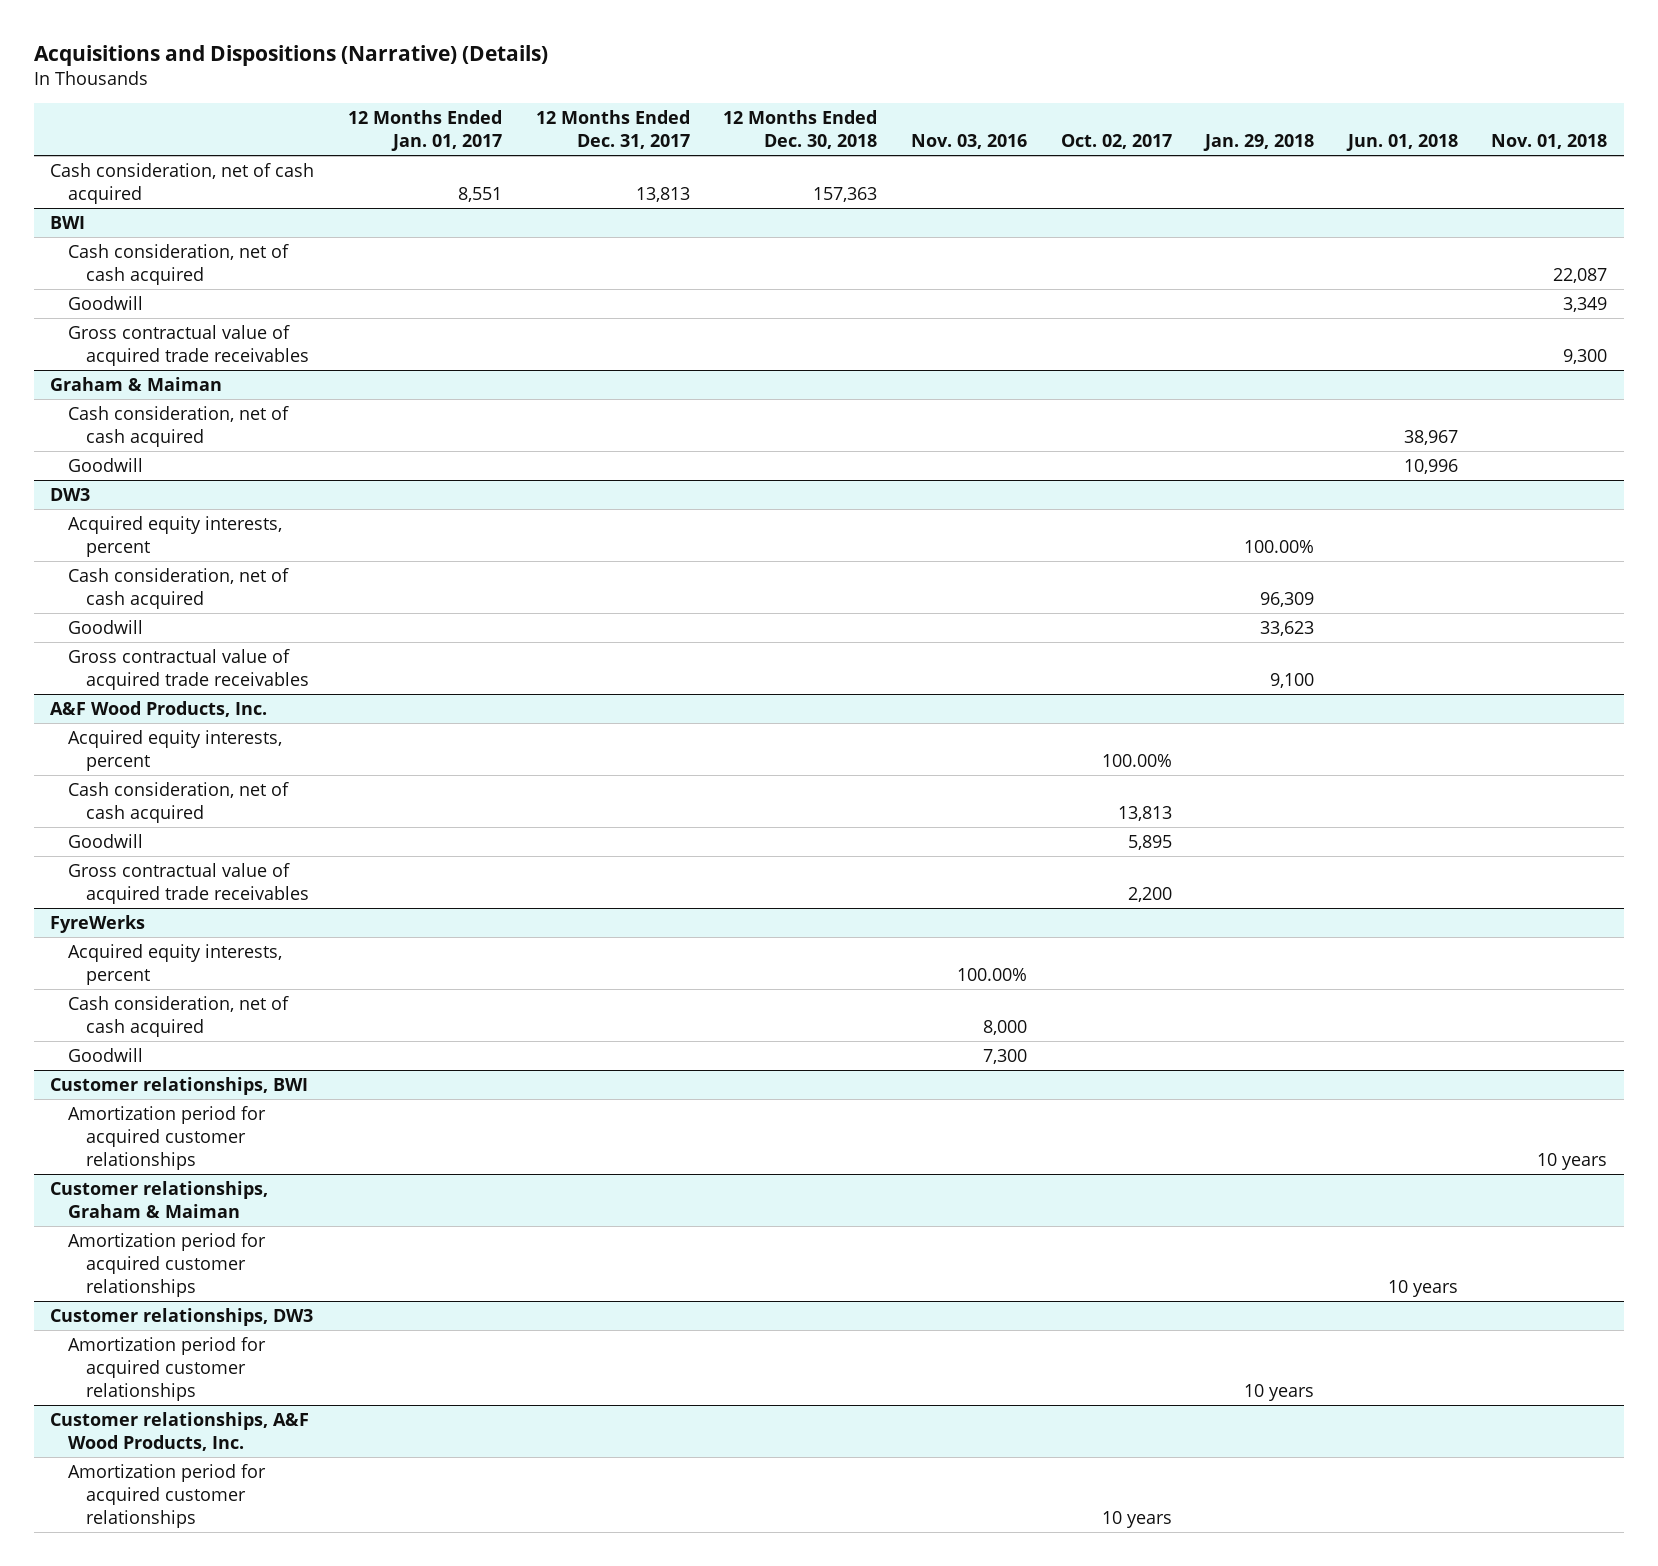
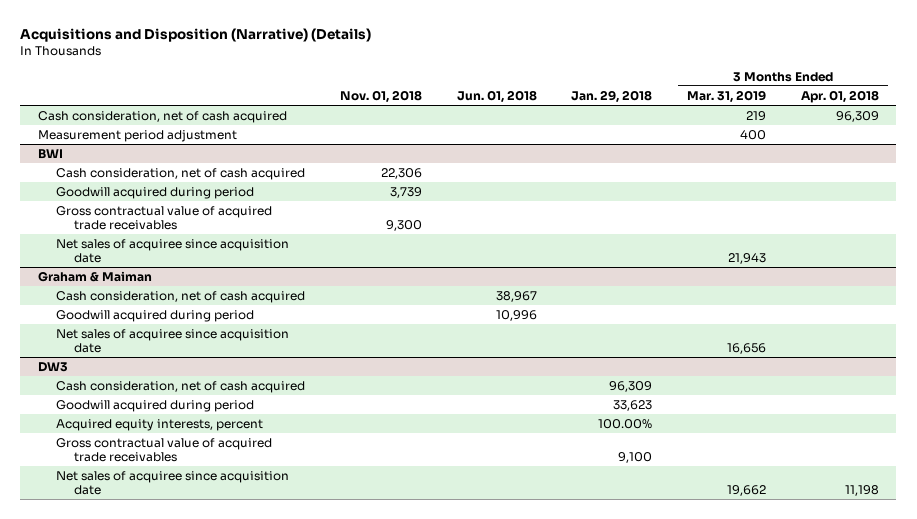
- Acquisitions and Dispositions (Narrative) (Details)
+ Acquisitions and Disposition (Narrative) (Details)
- | 12 Months Ended Jan. 01, 2017 | 12 Months Ended Dec. 31, 2017 | 12 Months Ended Dec. 30, 2018 | Nov. 03, 2016 | Oct. 02, 2017 | Jan. 29, 2018 | Jun. 01, 2018 | Nov. 01, 2018
+ | Nov. 01, 2018 | Jun. 01, 2018 | Jan. 29, 2018 | 3 Months Ended Mar. 31, 2019 | 3 Months Ended Apr. 01, 2018
+ Measurement period adjustment | | | | 400 |
@ BWI
- Cash consideration, net of cash acquired | | | | | | | | 22,087
- Goodwill | | | | | | | | 3,349
+ Cash consideration, net of cash acquired | 22,306 | | | |
+ Goodwill acquired during period | 3,739 | | | |
+ Net sales of acquiree since acquisition date | | | | 21,943 |
@ Graham & Maiman
- Goodwill | | | | | | | 10,996 |
+ Goodwill acquired during period | | 10,996 | | |
+ Net sales of acquiree since acquisition date | | | | 16,656 |
@ DW3
- Goodwill | | | | | | 33,623 | |
+ Goodwill acquired during period | | | 33,623 | |
moved down: Acquired equity interests, percent | | | 100.00% | |
- A&F Wood Products, Inc.
- Acquired equity interests, percent | | | | | 100.00% | | |
- Cash consideration, net of cash acquired | | | | | 13,813 | | |
- Goodwill | | | | | 5,895 | | |
- Gross contractual value of acquired trade receivables | | | | | 2,200 | | |
- FyreWerks
- Acquired equity interests, percent | | | | 100.00% | | | |
- Cash consideration, net of cash acquired | | | | 8,000 | | | |
- Goodwill | | | | 7,300 | | | |
- Customer relationships, BWI
- Amortization period for acquired customer relationships | | | | | | | | 10 years
- Customer relationships, Graham & Maiman
- Amortization period for acquired customer relationships | | | | | | | 10 years |
- Customer relationships, DW3
- Amortization period for acquired customer relationships | | | | | | 10 years | |
- Customer relationships, A&F Wood Products, Inc.
- Amortization period for acquired customer relationships | | | | | 10 years | | |
@ DW3
+ Net sales of acquiree since acquisition date | | | | 19,662 | 11,198

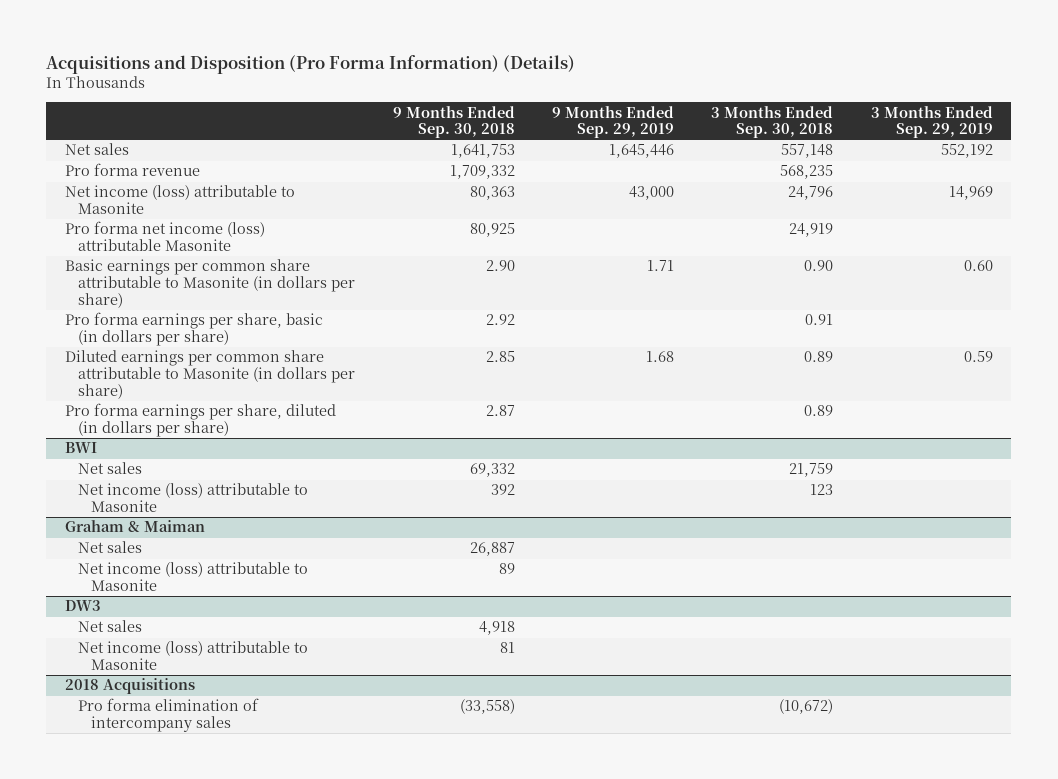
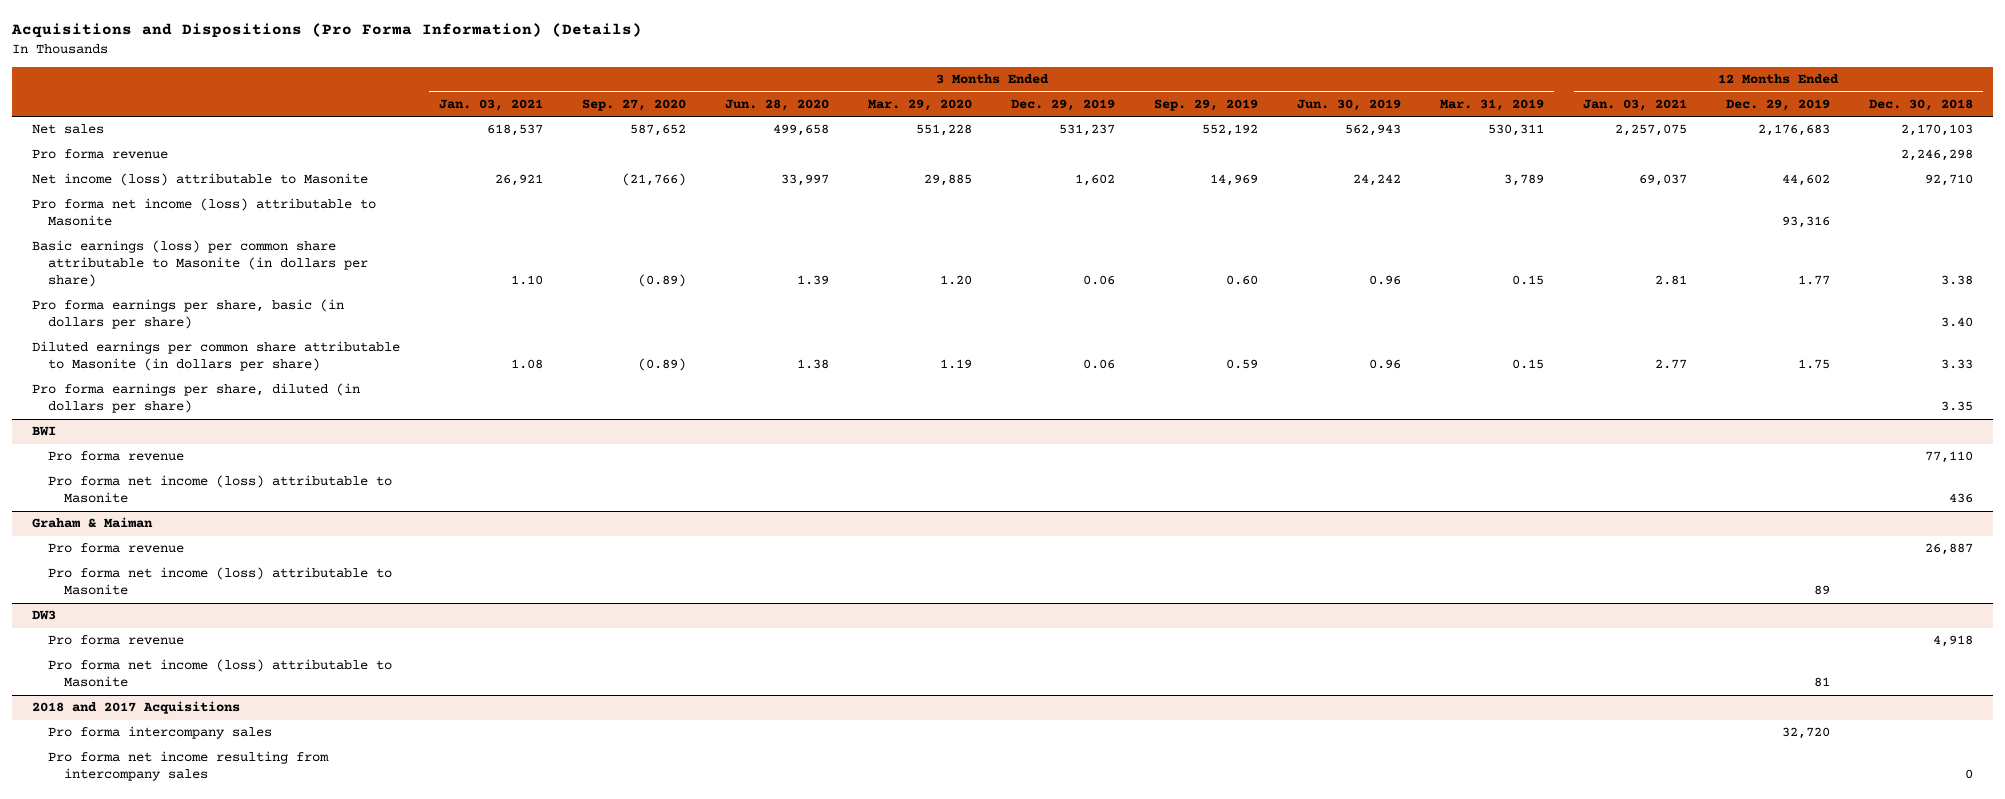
- Acquisitions and Disposition (Pro Forma Information) (Details)
+ Acquisitions and Dispositions (Pro Forma Information) (Details)
- | 9 Months Ended Sep. 30, 2018 | 9 Months Ended Sep. 29, 2019 | 3 Months Ended Sep. 30, 2018 | 3 Months Ended Sep. 29, 2019
+ | 3 Months Ended Jan. 03, 2021 | 3 Months Ended Sep. 27, 2020 | 3 Months Ended Jun. 28, 2020 | 3 Months Ended Mar. 29, 2020 | 3 Months Ended Dec. 29, 2019 | 3 Months Ended Sep. 29, 2019 | 3 Months Ended Jun. 30, 2019 | 3 Months Ended Mar. 31, 2019 | 12 Months Ended Jan. 03, 2021 | 12 Months Ended Dec. 29, 2019 | 12 Months Ended Dec. 30, 2018
- Pro forma net income (loss) attributable Masonite | 80,925 | | 24,919 |
- Basic earnings per common share attributable to Masonite (in dollars per share) | 2.90 | 1.71 | 0.90 | 0.60
+ Pro forma net income (loss) attributable to Masonite | | | | | | | | | | 93,316 |
+ Basic earnings (loss) per common share attributable to Masonite (in dollars per share) | 1.10 | (0.89) | 1.39 | 1.20 | 0.06 | 0.60 | 0.96 | 0.15 | 2.81 | 1.77 | 3.38
@ BWI
- Net sales | 69,332 | | 21,759 |
- Net income (loss) attributable to Masonite | 392 | | 123 |
+ Pro forma revenue | | | | | | | | | | | 77,110
+ Pro forma net income (loss) attributable to Masonite | | | | | | | | | | | 436
@ Graham & Maiman
- Net sales | 26,887 | | |
- Net income (loss) attributable to Masonite | 89 | | |
+ Pro forma revenue | | | | | | | | | | | 26,887
+ Pro forma net income (loss) attributable to Masonite | | | | | | | | | | 89 |
@ DW3
- Net sales | 4,918 | | |
- Net income (loss) attributable to Masonite | 81 | | |
- 2018 Acquisitions
- Pro forma elimination of intercompany sales | (33,558) | | (10,672) |
@ DW3
+ Pro forma revenue | | | | | | | | | | | 4,918
+ Pro forma net income (loss) attributable to Masonite | | | | | | | | | | 81 |
+ 2018 and 2017 Acquisitions
+ Pro forma intercompany sales | | | | | | | | | | 32,720 |
+ Pro forma net income resulting from intercompany sales | | | | | | | | | | | 0

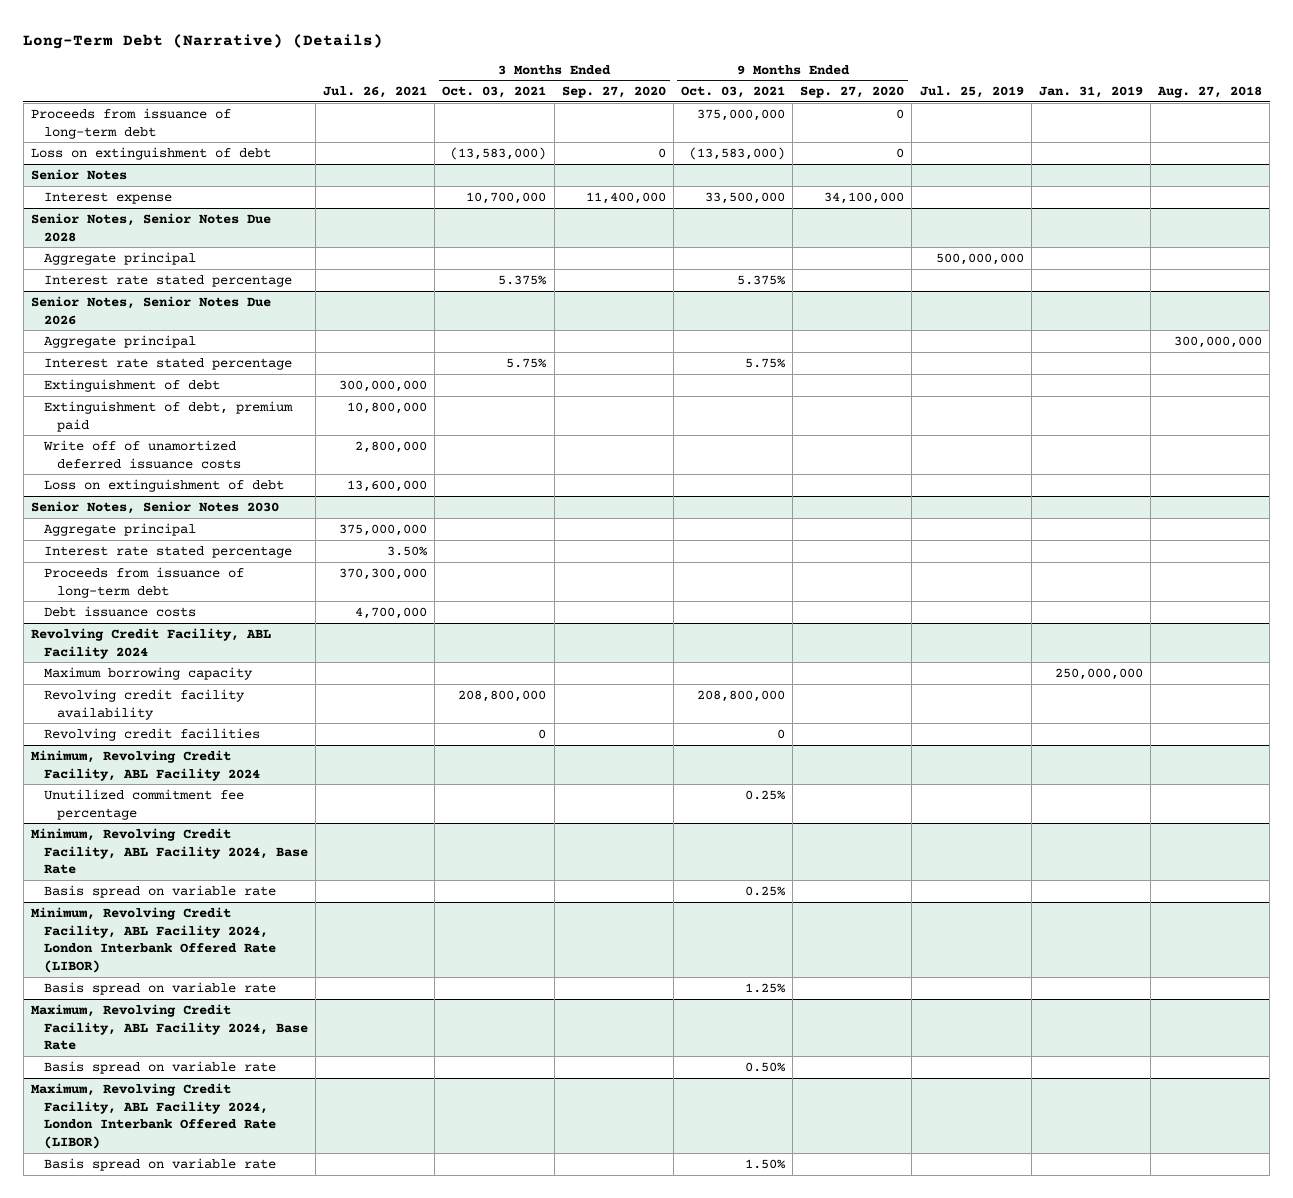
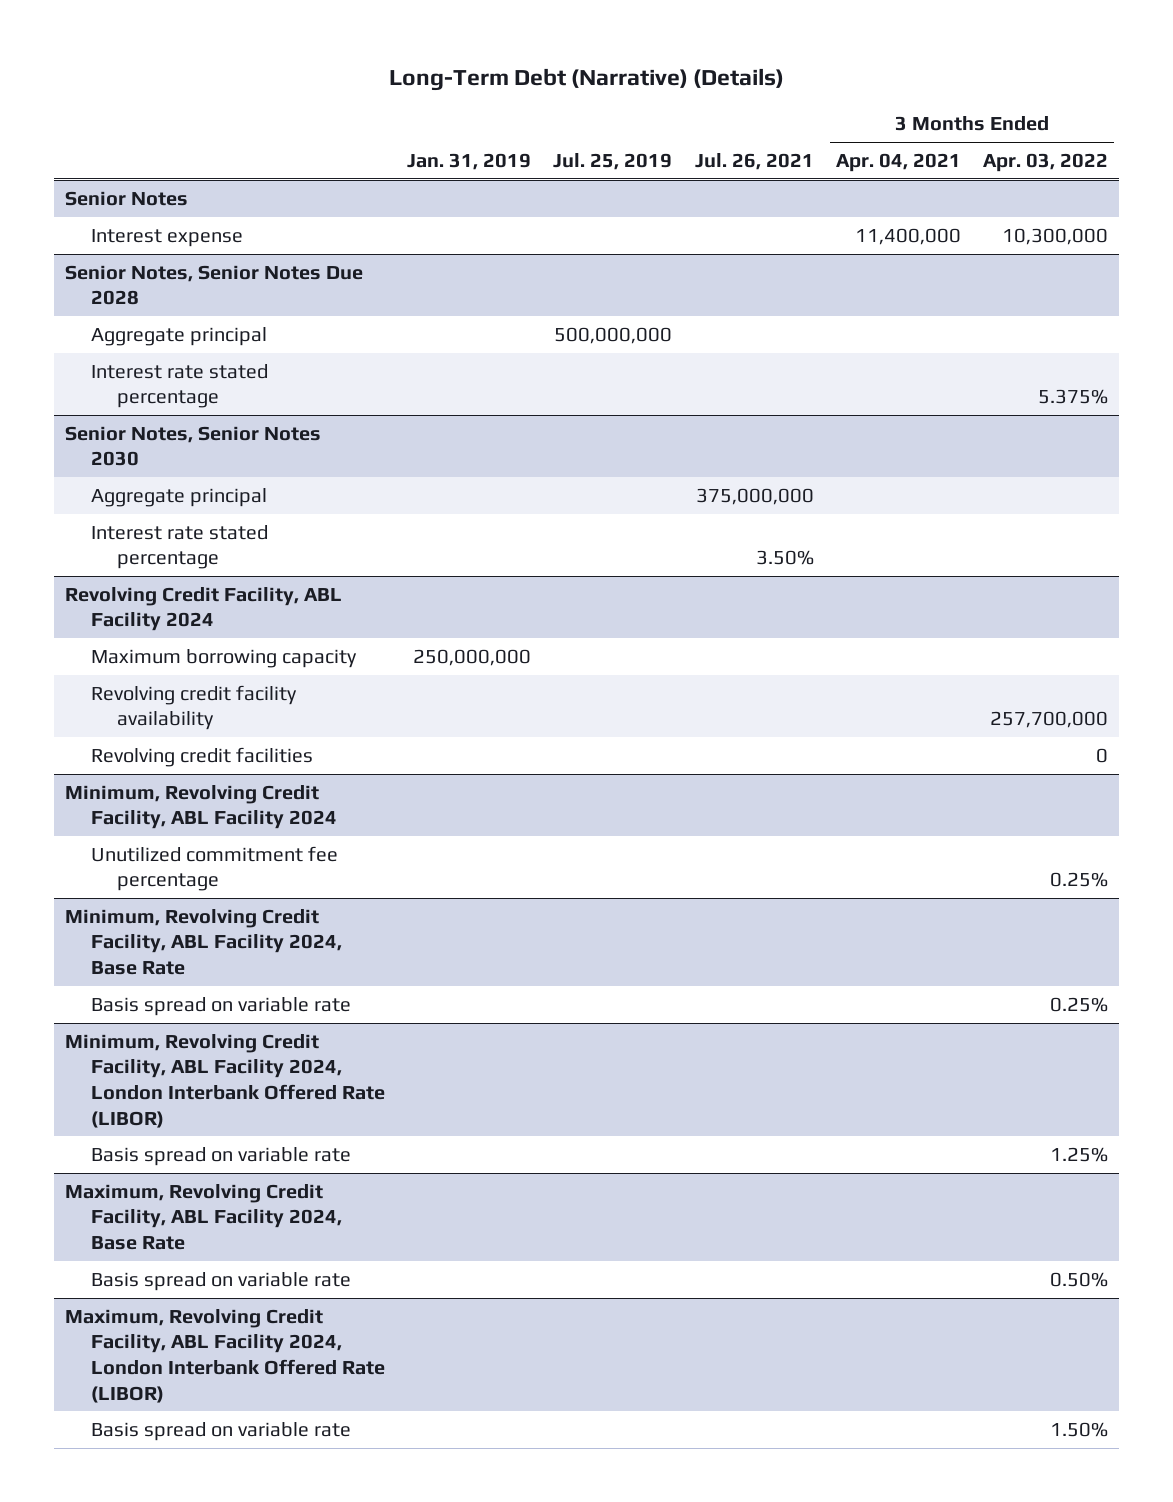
- | Jul. 26, 2021 | 3 Months Ended Oct. 03, 2021 | 3 Months Ended Sep. 27, 2020 | 9 Months Ended Oct. 03, 2021 | 9 Months Ended Sep. 27, 2020 | Jul. 25, 2019 | Jan. 31, 2019 | Aug. 27, 2018
+ | Jan. 31, 2019 | Jul. 25, 2019 | Jul. 26, 2021 | 3 Months Ended Apr. 04, 2021 | 3 Months Ended Apr. 03, 2022
- Proceeds from issuance of long-term debt | | | | 375,000,000 | 0 | | |
- Loss on extinguishment of debt | | (13,583,000) | 0 | (13,583,000) | 0 | | |
- Senior Notes, Senior Notes Due 2026
- Aggregate principal | | | | | | | | 300,000,000
- Interest rate stated percentage | | 5.75% | | 5.75% | | | |
- Extinguishment of debt | 300,000,000 | | | | | | |
- Extinguishment of debt, premium paid | 10,800,000 | | | | | | |
- Write off of unamortized deferred issuance costs | 2,800,000 | | | | | | |
- Loss on extinguishment of debt | 13,600,000 | | | | | | |
@ Senior Notes, Senior Notes 2030
- Proceeds from issuance of long-term debt | 370,300,000 | | | | | | |
- Debt issuance costs | 4,700,000 | | | | | | |

